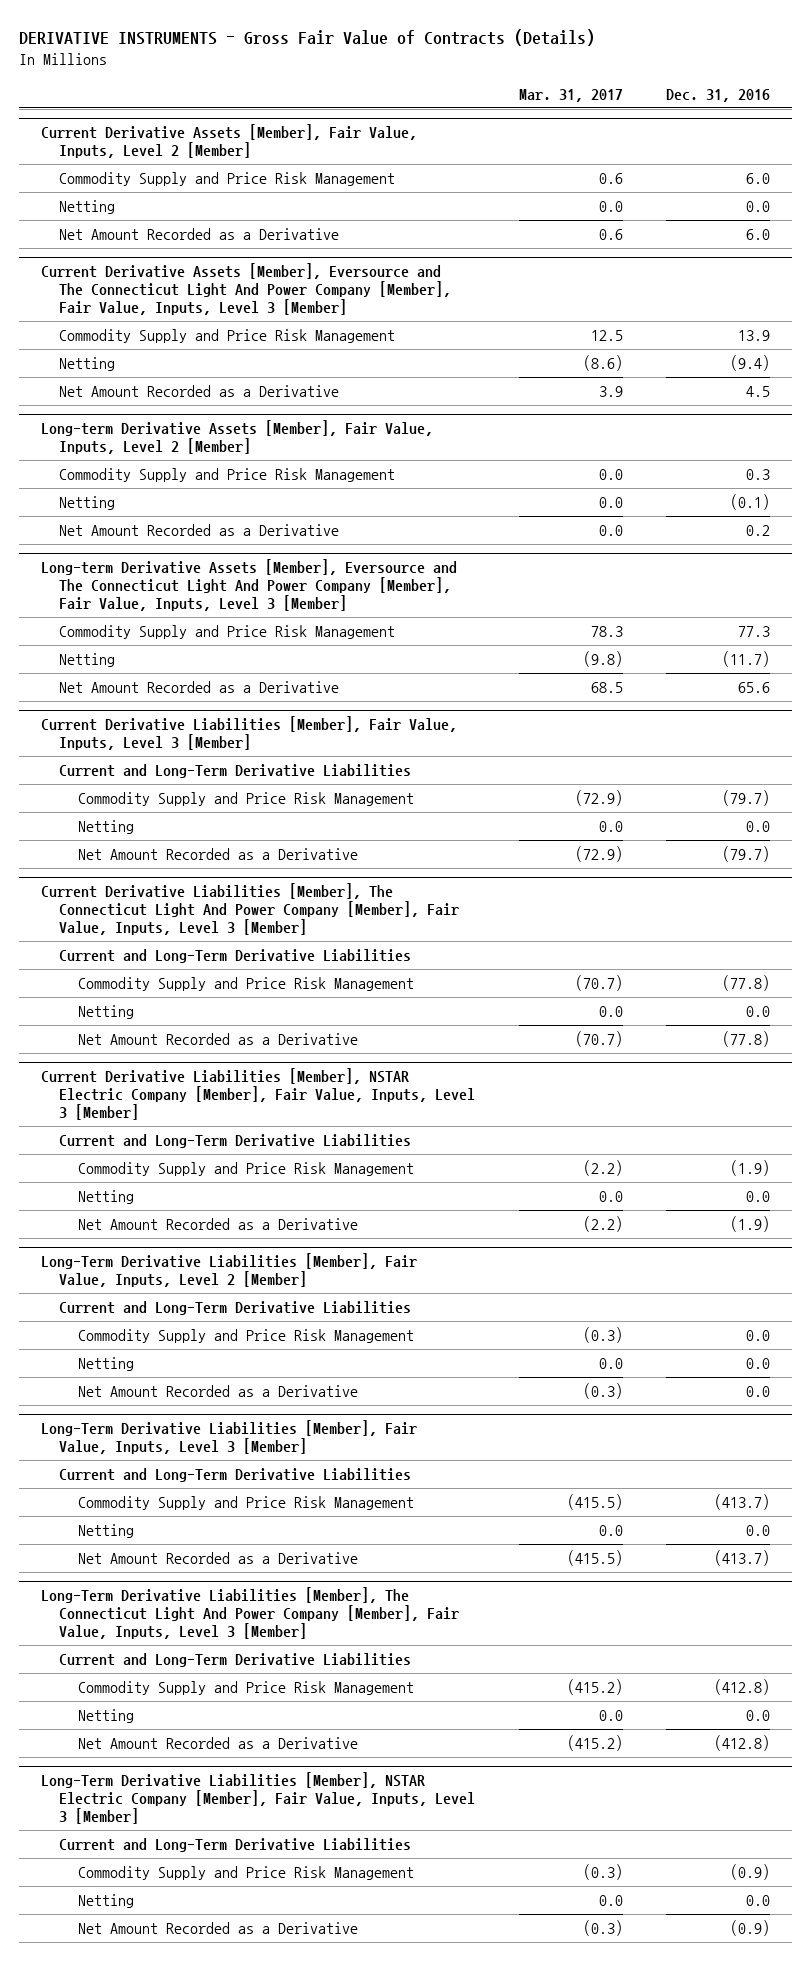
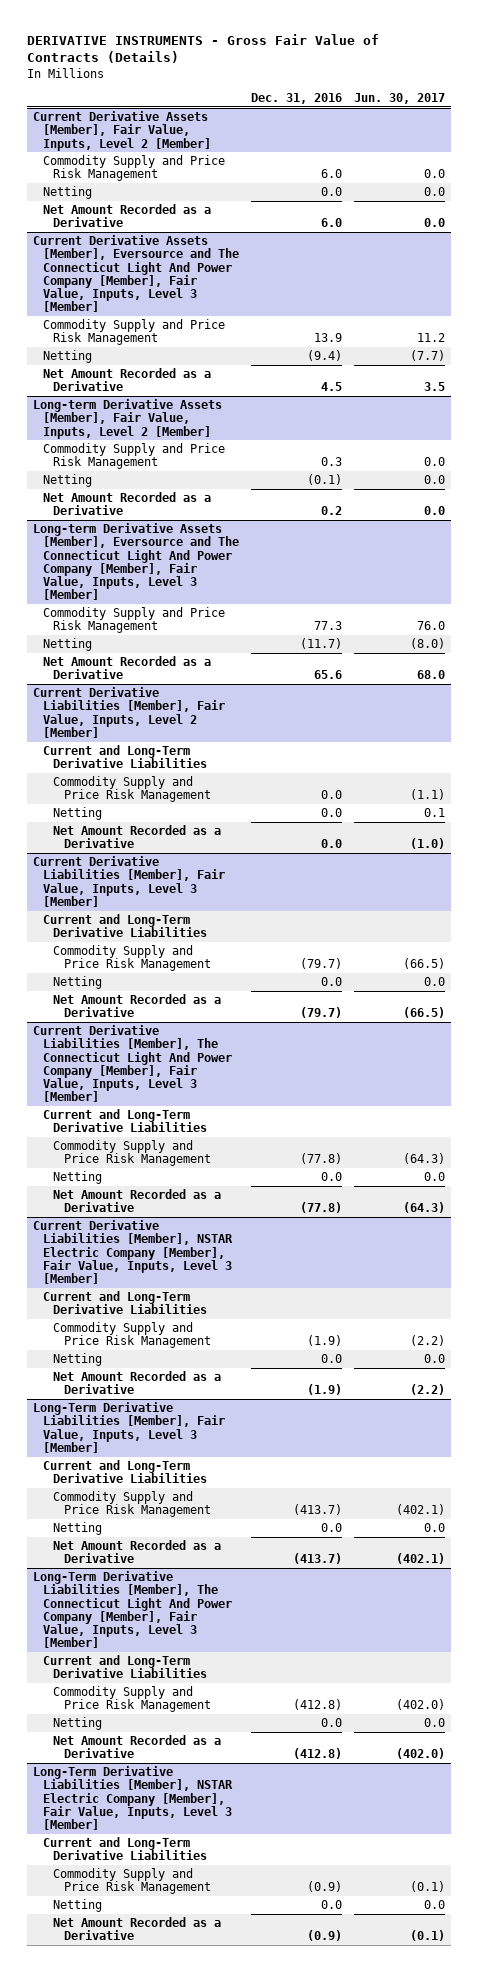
- | Mar. 31, 2017 | Dec. 31, 2016
+ | Dec. 31, 2016 | Jun. 30, 2017
+ Current Derivative Liabilities [Member], Fair Value, Inputs, Level 2 [Member]
+ Current and Long-Term Derivative Liabilities
+ Commodity Supply and Price Risk Management | 0.0 | (1.1)
+ Netting | 0.0 | 0.1
+ Net Amount Recorded as a Derivative | 0.0 | (1.0)
- Long-Term Derivative Liabilities [Member], Fair Value, Inputs, Level 2 [Member]
- Current and Long-Term Derivative Liabilities
- Commodity Supply and Price Risk Management | (0.3) | 0.0
- Netting | 0.0 | 0.0
- Net Amount Recorded as a Derivative | (0.3) | 0.0

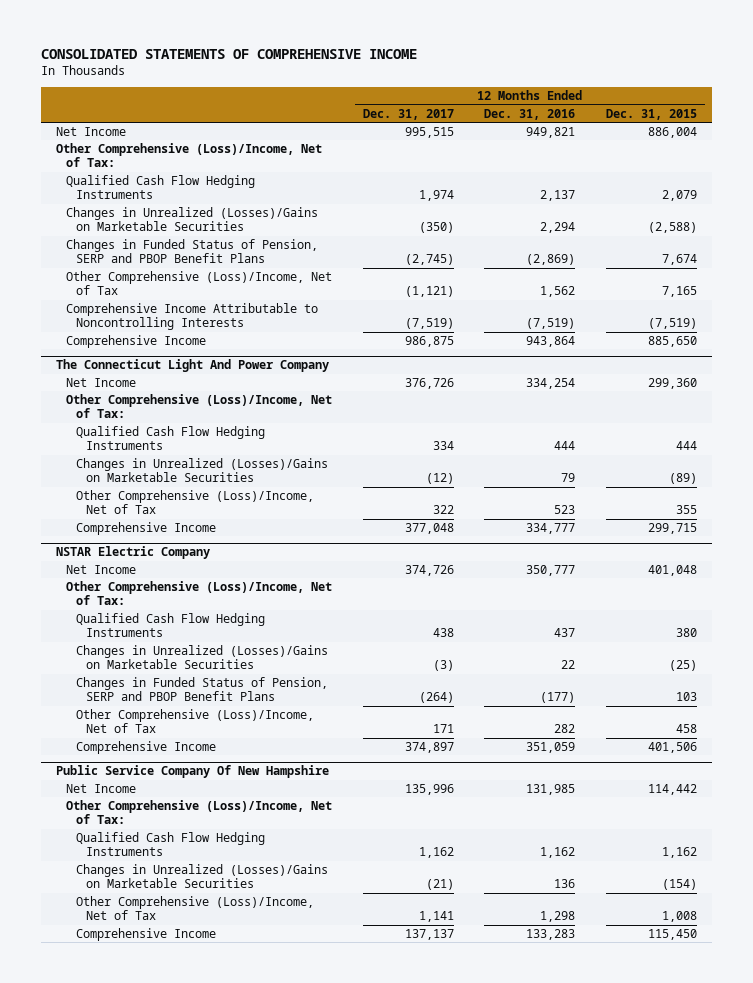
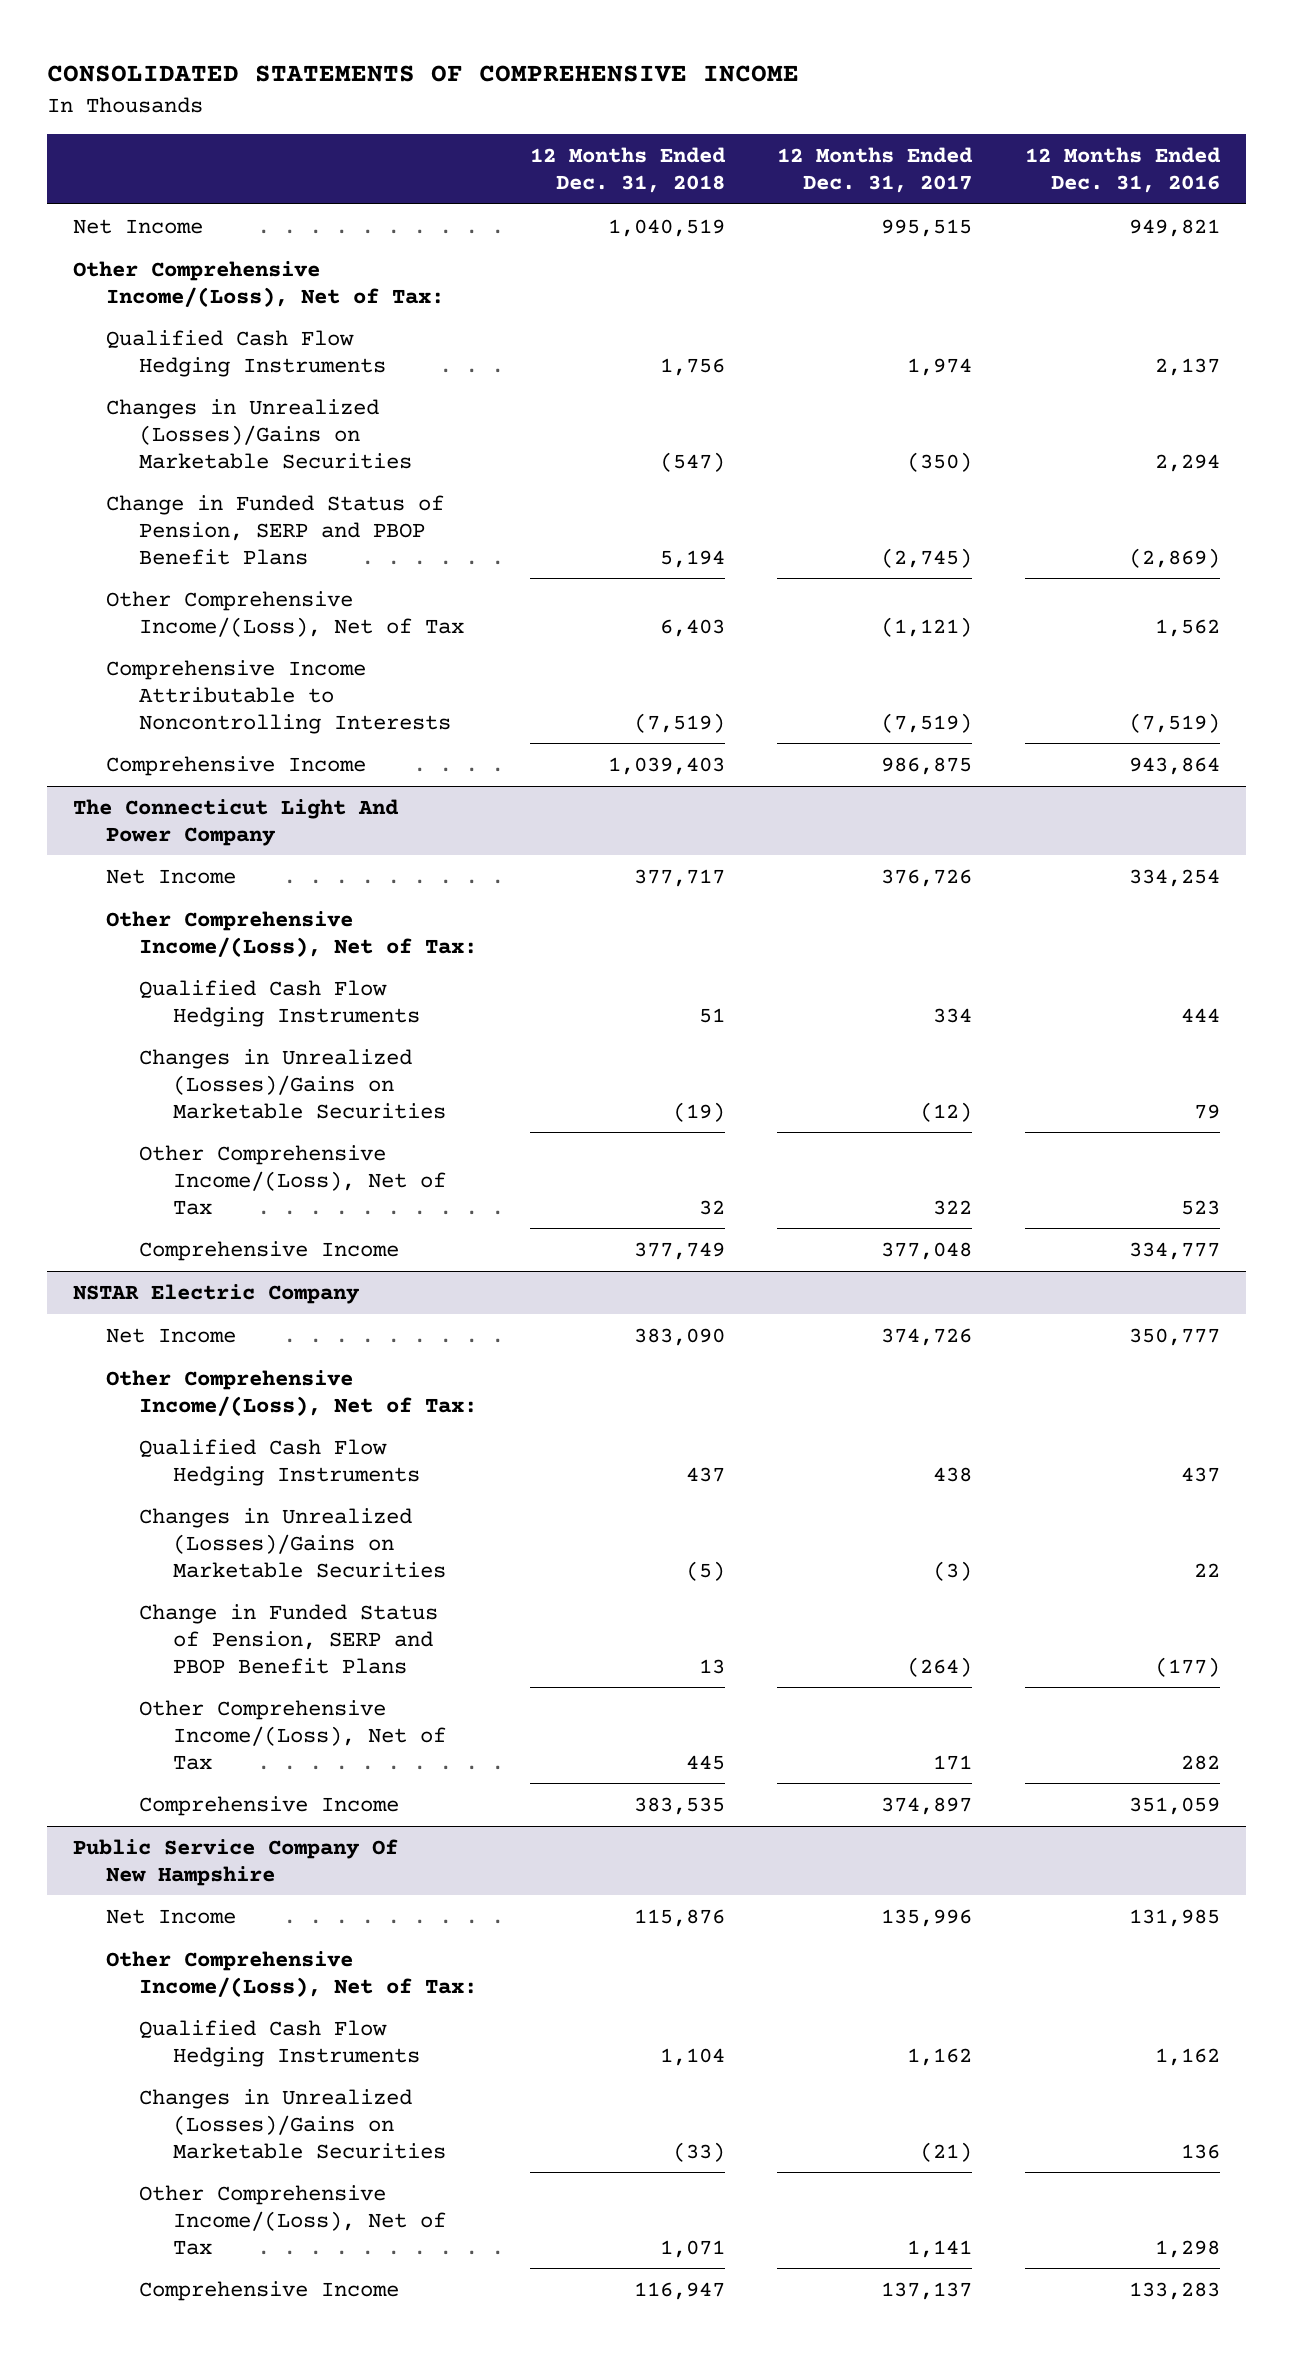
- | 12 Months Ended Dec. 31, 2017 | 12 Months Ended Dec. 31, 2016 | 12 Months Ended Dec. 31, 2015
+ | 12 Months Ended Dec. 31, 2018 | 12 Months Ended Dec. 31, 2017 | 12 Months Ended Dec. 31, 2016
- Other Comprehensive (Loss)/Income, Net of Tax:
+ Other Comprehensive Income/(Loss), Net of Tax:
- Changes in Funded Status of Pension, SERP and PBOP Benefit Plans | (2,745) | (2,869) | 7,674
- Other Comprehensive (Loss)/Income, Net of Tax | (1,121) | 1,562 | 7,165
+ Change in Funded Status of Pension, SERP and PBOP Benefit Plans | 5,194 | (2,745) | (2,869)
+ Other Comprehensive Income/(Loss), Net of Tax | 6,403 | (1,121) | 1,562
@ The Connecticut Light And Power Company
- Other Comprehensive (Loss)/Income, Net of Tax:
+ Other Comprehensive Income/(Loss), Net of Tax:
- Other Comprehensive (Loss)/Income, Net of Tax | 322 | 523 | 355
+ Other Comprehensive Income/(Loss), Net of Tax | 32 | 322 | 523
@ NSTAR Electric Company
- Other Comprehensive (Loss)/Income, Net of Tax:
+ Other Comprehensive Income/(Loss), Net of Tax:
- Changes in Funded Status of Pension, SERP and PBOP Benefit Plans | (264) | (177) | 103
- Other Comprehensive (Loss)/Income, Net of Tax | 171 | 282 | 458
+ Change in Funded Status of Pension, SERP and PBOP Benefit Plans | 13 | (264) | (177)
+ Other Comprehensive Income/(Loss), Net of Tax | 445 | 171 | 282
@ Public Service Company Of New Hampshire
- Other Comprehensive (Loss)/Income, Net of Tax:
+ Other Comprehensive Income/(Loss), Net of Tax:
- Other Comprehensive (Loss)/Income, Net of Tax | 1,141 | 1,298 | 1,008
+ Other Comprehensive Income/(Loss), Net of Tax | 1,071 | 1,141 | 1,298

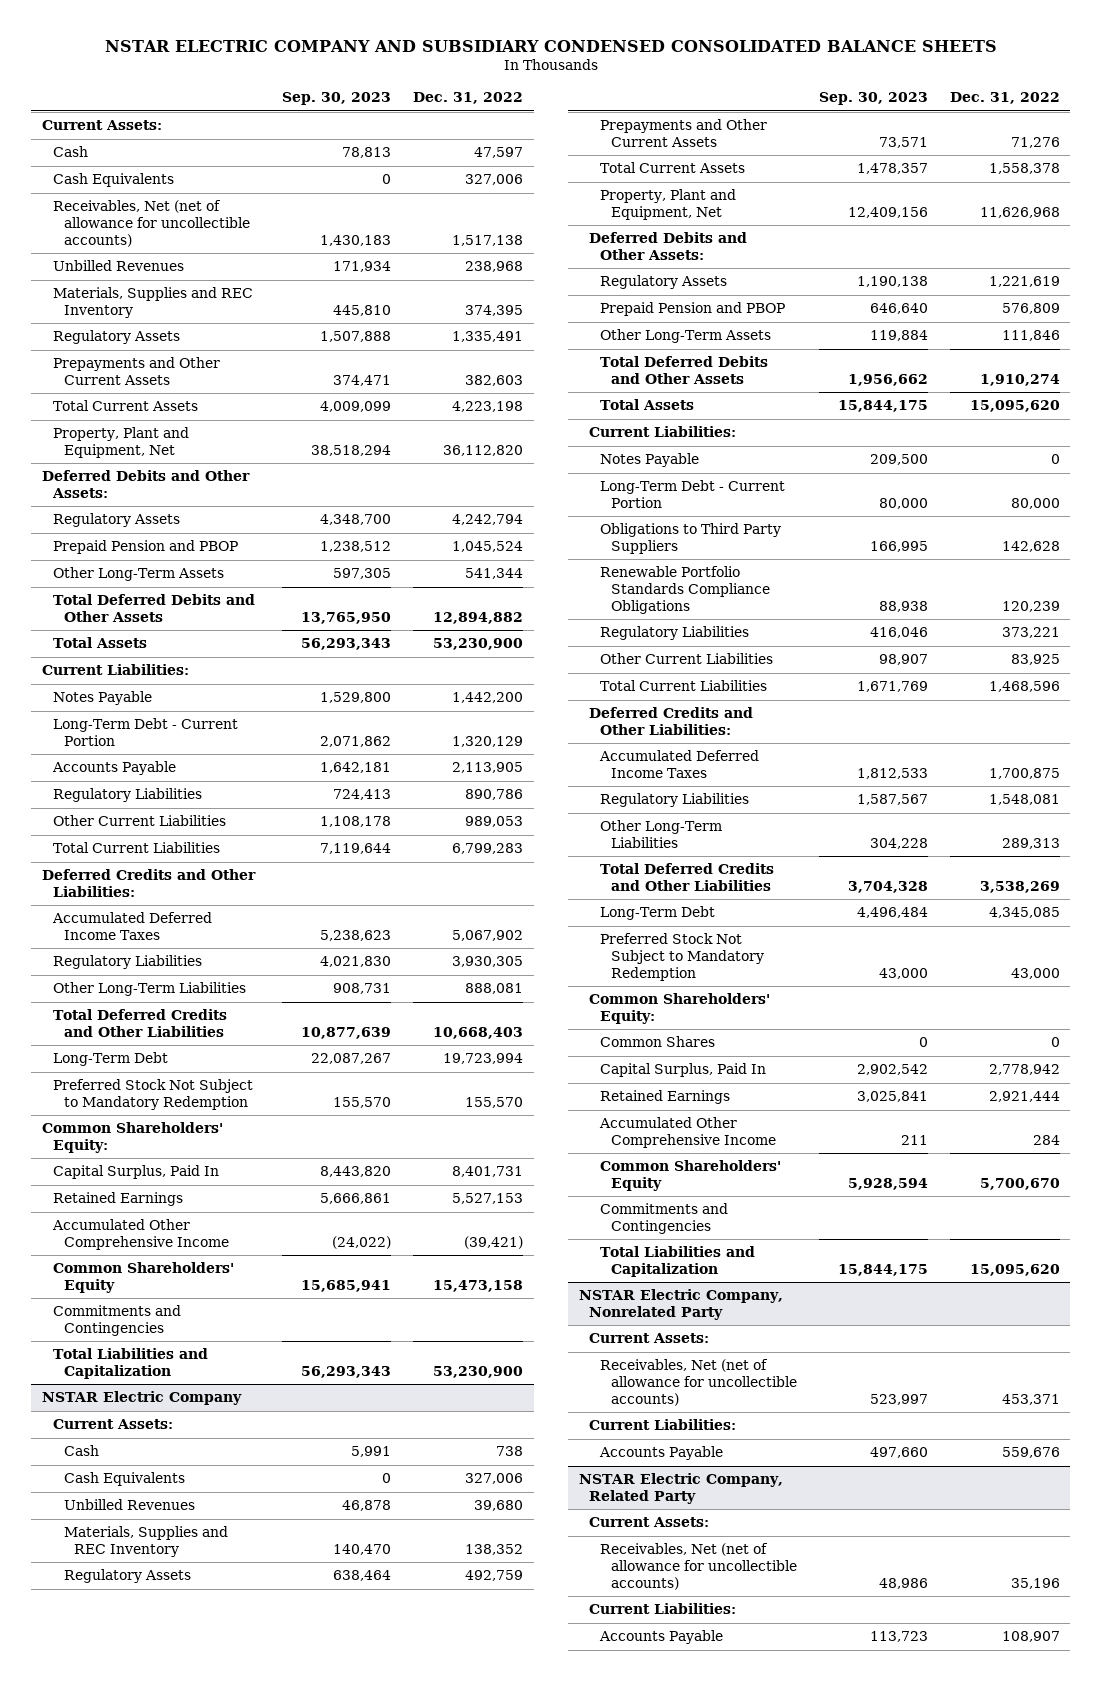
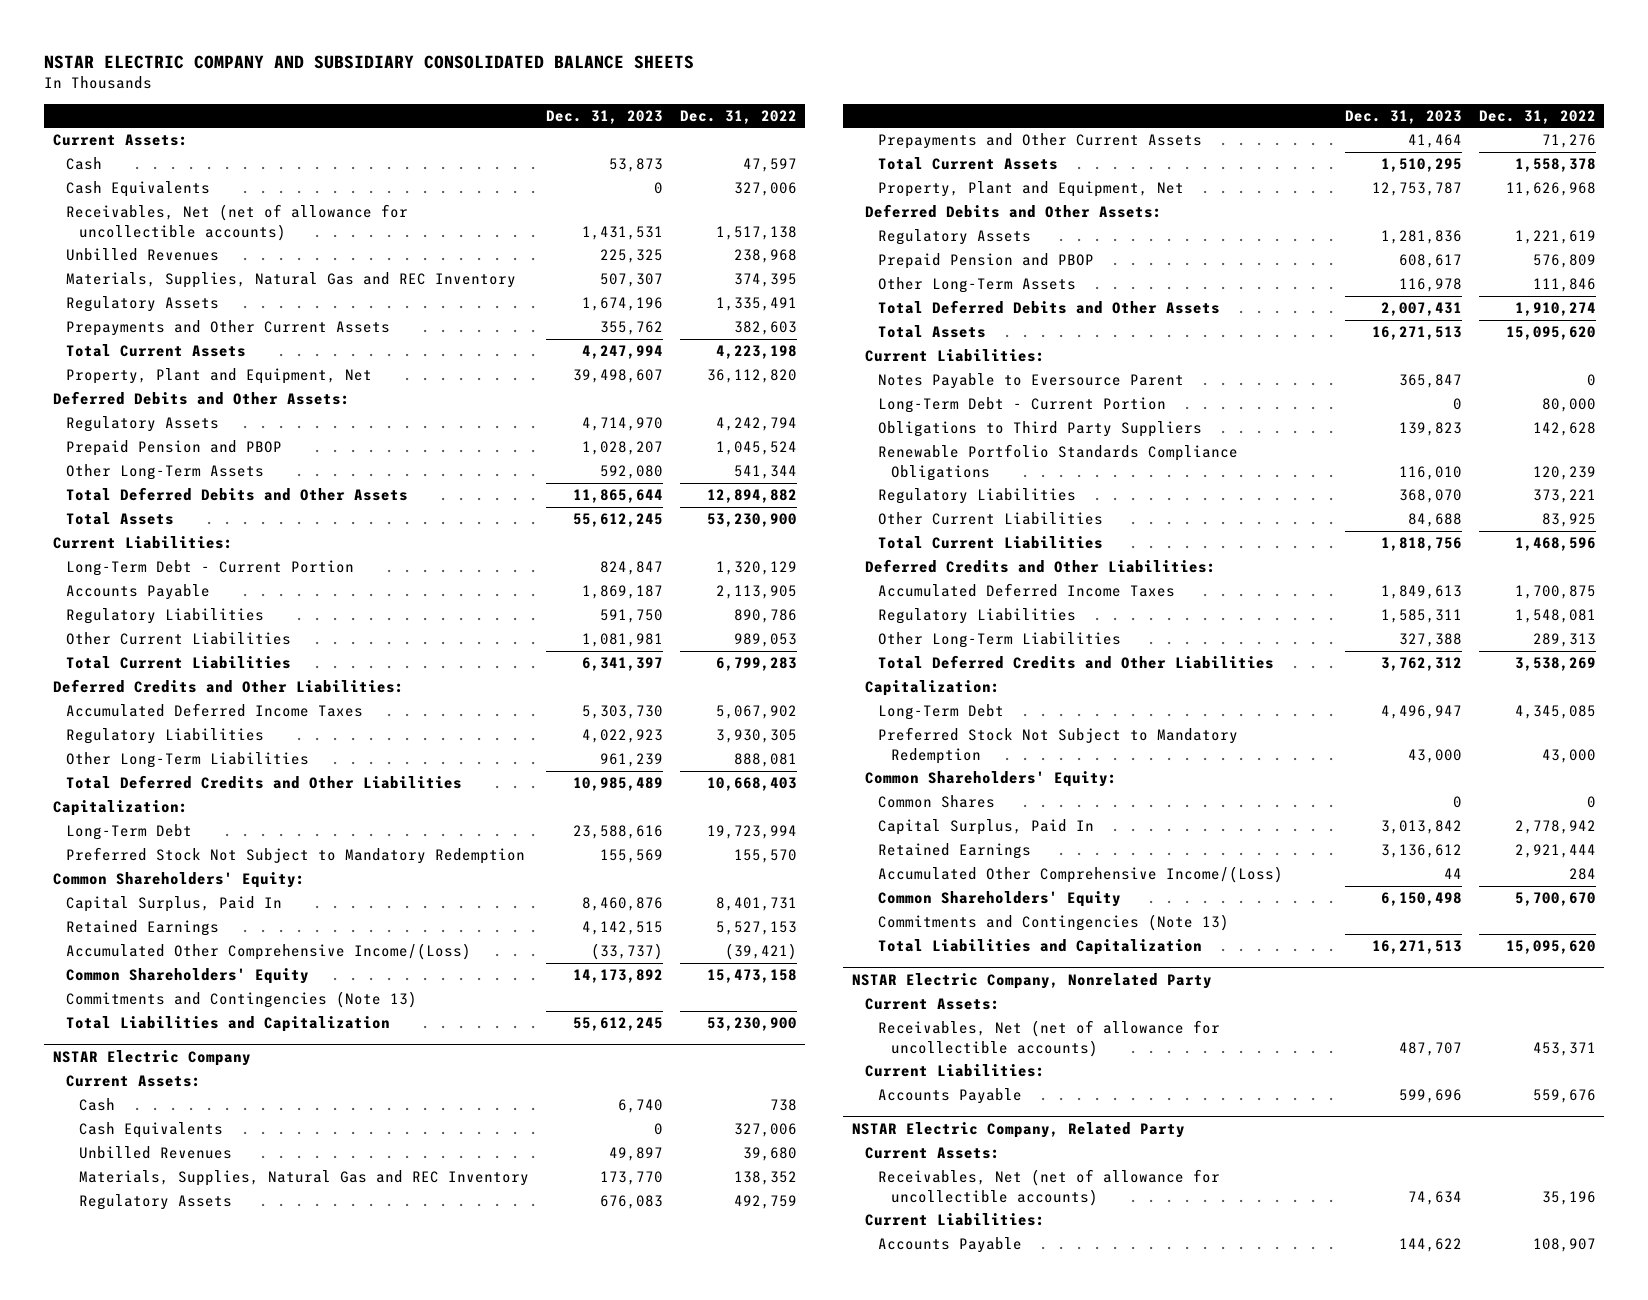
- NSTAR ELECTRIC COMPANY AND SUBSIDIARY CONDENSED CONSOLIDATED BALANCE SHEETS
+ NSTAR ELECTRIC COMPANY AND SUBSIDIARY CONSOLIDATED BALANCE SHEETS
- | Sep. 30, 2023 | Dec. 31, 2022
+ | Dec. 31, 2023 | Dec. 31, 2022
- Materials, Supplies and REC Inventory | 445,810 | 374,395
+ Materials, Supplies, Natural Gas and REC Inventory | 507,307 | 374,395
- Notes Payable | 1,529,800 | 1,442,200
+ Capitalization:
- Accumulated Other Comprehensive Income | (24,022) | (39,421)
+ Accumulated Other Comprehensive Income/(Loss) | (33,737) | (39,421)
- Commitments and Contingencies
+ Commitments and Contingencies (Note 13)
@ NSTAR Electric Company
- Materials, Supplies and REC Inventory | 140,470 | 138,352
+ Materials, Supplies, Natural Gas and REC Inventory | 173,770 | 138,352
- Notes Payable | 209,500 | 0
+ Notes Payable to Eversource Parent | 365,847 | 0
+ Capitalization:
- Accumulated Other Comprehensive Income | 211 | 284
+ Accumulated Other Comprehensive Income/(Loss) | 44 | 284
- Commitments and Contingencies
+ Commitments and Contingencies (Note 13)

